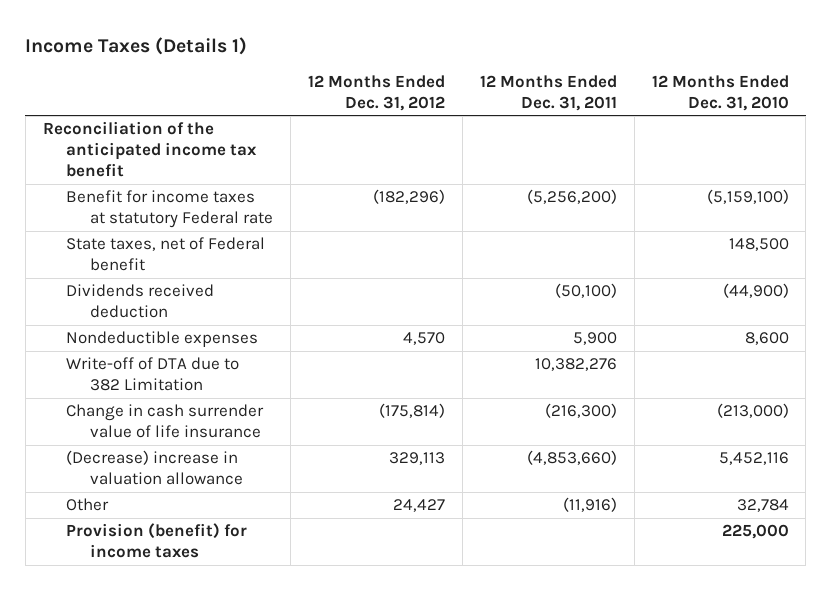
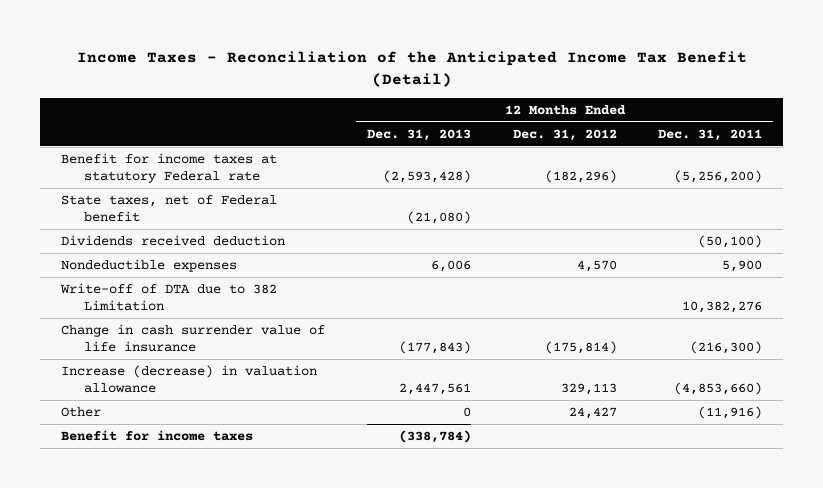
- Income Taxes (Details 1)
+ Income Taxes - Reconciliation of the Anticipated Income Tax Benefit (Detail)
- | 12 Months Ended Dec. 31, 2012 | 12 Months Ended Dec. 31, 2011 | 12 Months Ended Dec. 31, 2010
+ | 12 Months Ended Dec. 31, 2013 | 12 Months Ended Dec. 31, 2012 | 12 Months Ended Dec. 31, 2011
- Reconciliation of the anticipated income tax benefit
- (Decrease) increase in valuation allowance | 329,113 | (4,853,660) | 5,452,116
+ Increase (decrease) in valuation allowance | 2,447,561 | 329,113 | (4,853,660)
- Provision (benefit) for income taxes | | | 225,000
+ Benefit for income taxes | (338,784) | |

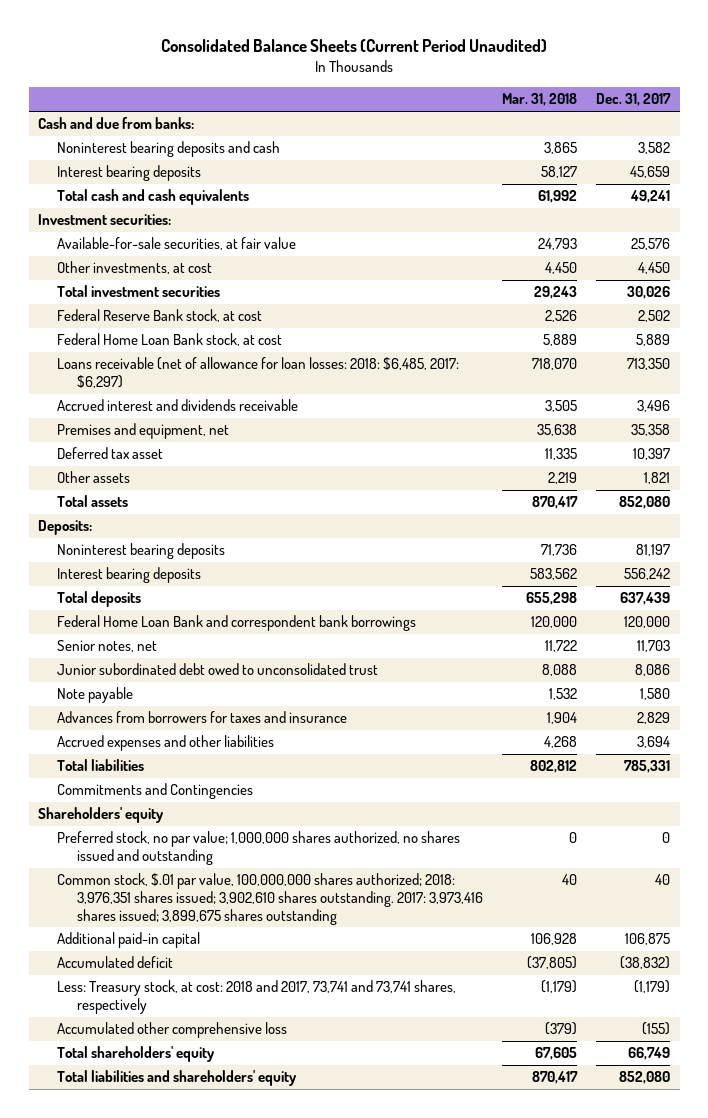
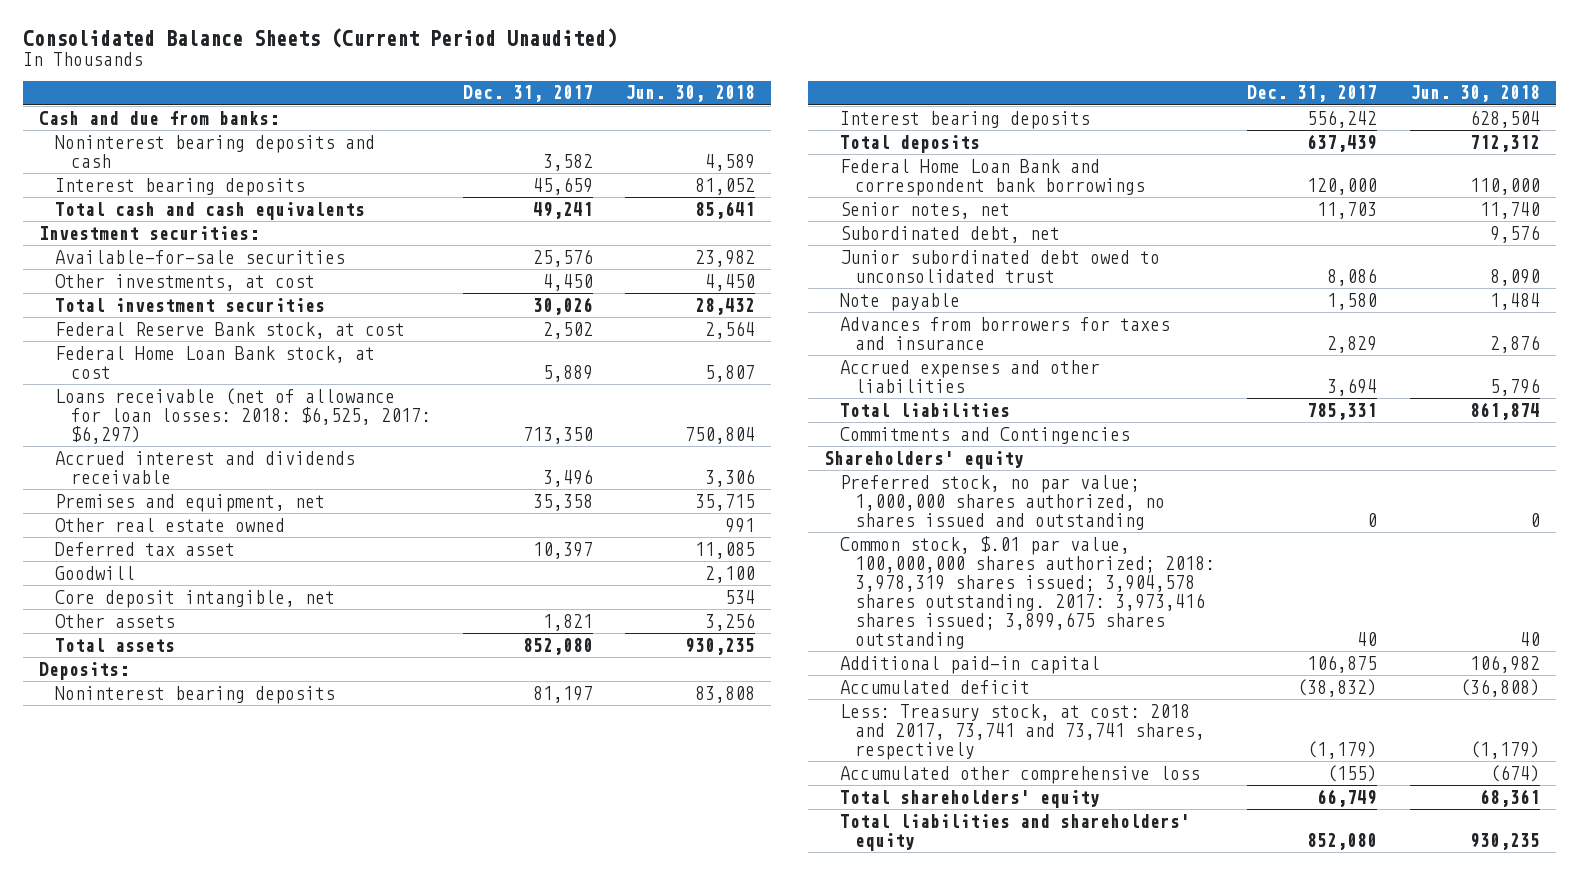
- | Mar. 31, 2018 | Dec. 31, 2017
+ | Dec. 31, 2017 | Jun. 30, 2018
- Available-for-sale securities, at fair value | 24,793 | 25,576
+ Available-for-sale securities | 25,576 | 23,982
- Loans receivable (net of allowance for loan losses: 2018: $6,485, 2017: $6,297) | 718,070 | 713,350
+ Loans receivable (net of allowance for loan losses: 2018: $6,525, 2017: $6,297) | 713,350 | 750,804
+ Other real estate owned | | 991
+ Goodwill | | 2,100
+ Core deposit intangible, net | | 534
+ Subordinated debt, net | | 9,576
- Common stock, $.01 par value, 100,000,000 shares authorized; 2018: 3,976,351 shares issued; 3,902,610 shares outstanding. 2017: 3,973,416 shares issued; 3,899,675 shares outstanding | 40 | 40
+ Common stock, $.01 par value, 100,000,000 shares authorized; 2018: 3,978,319 shares issued; 3,904,578 shares outstanding. 2017: 3,973,416 shares issued; 3,899,675 shares outstanding | 40 | 40

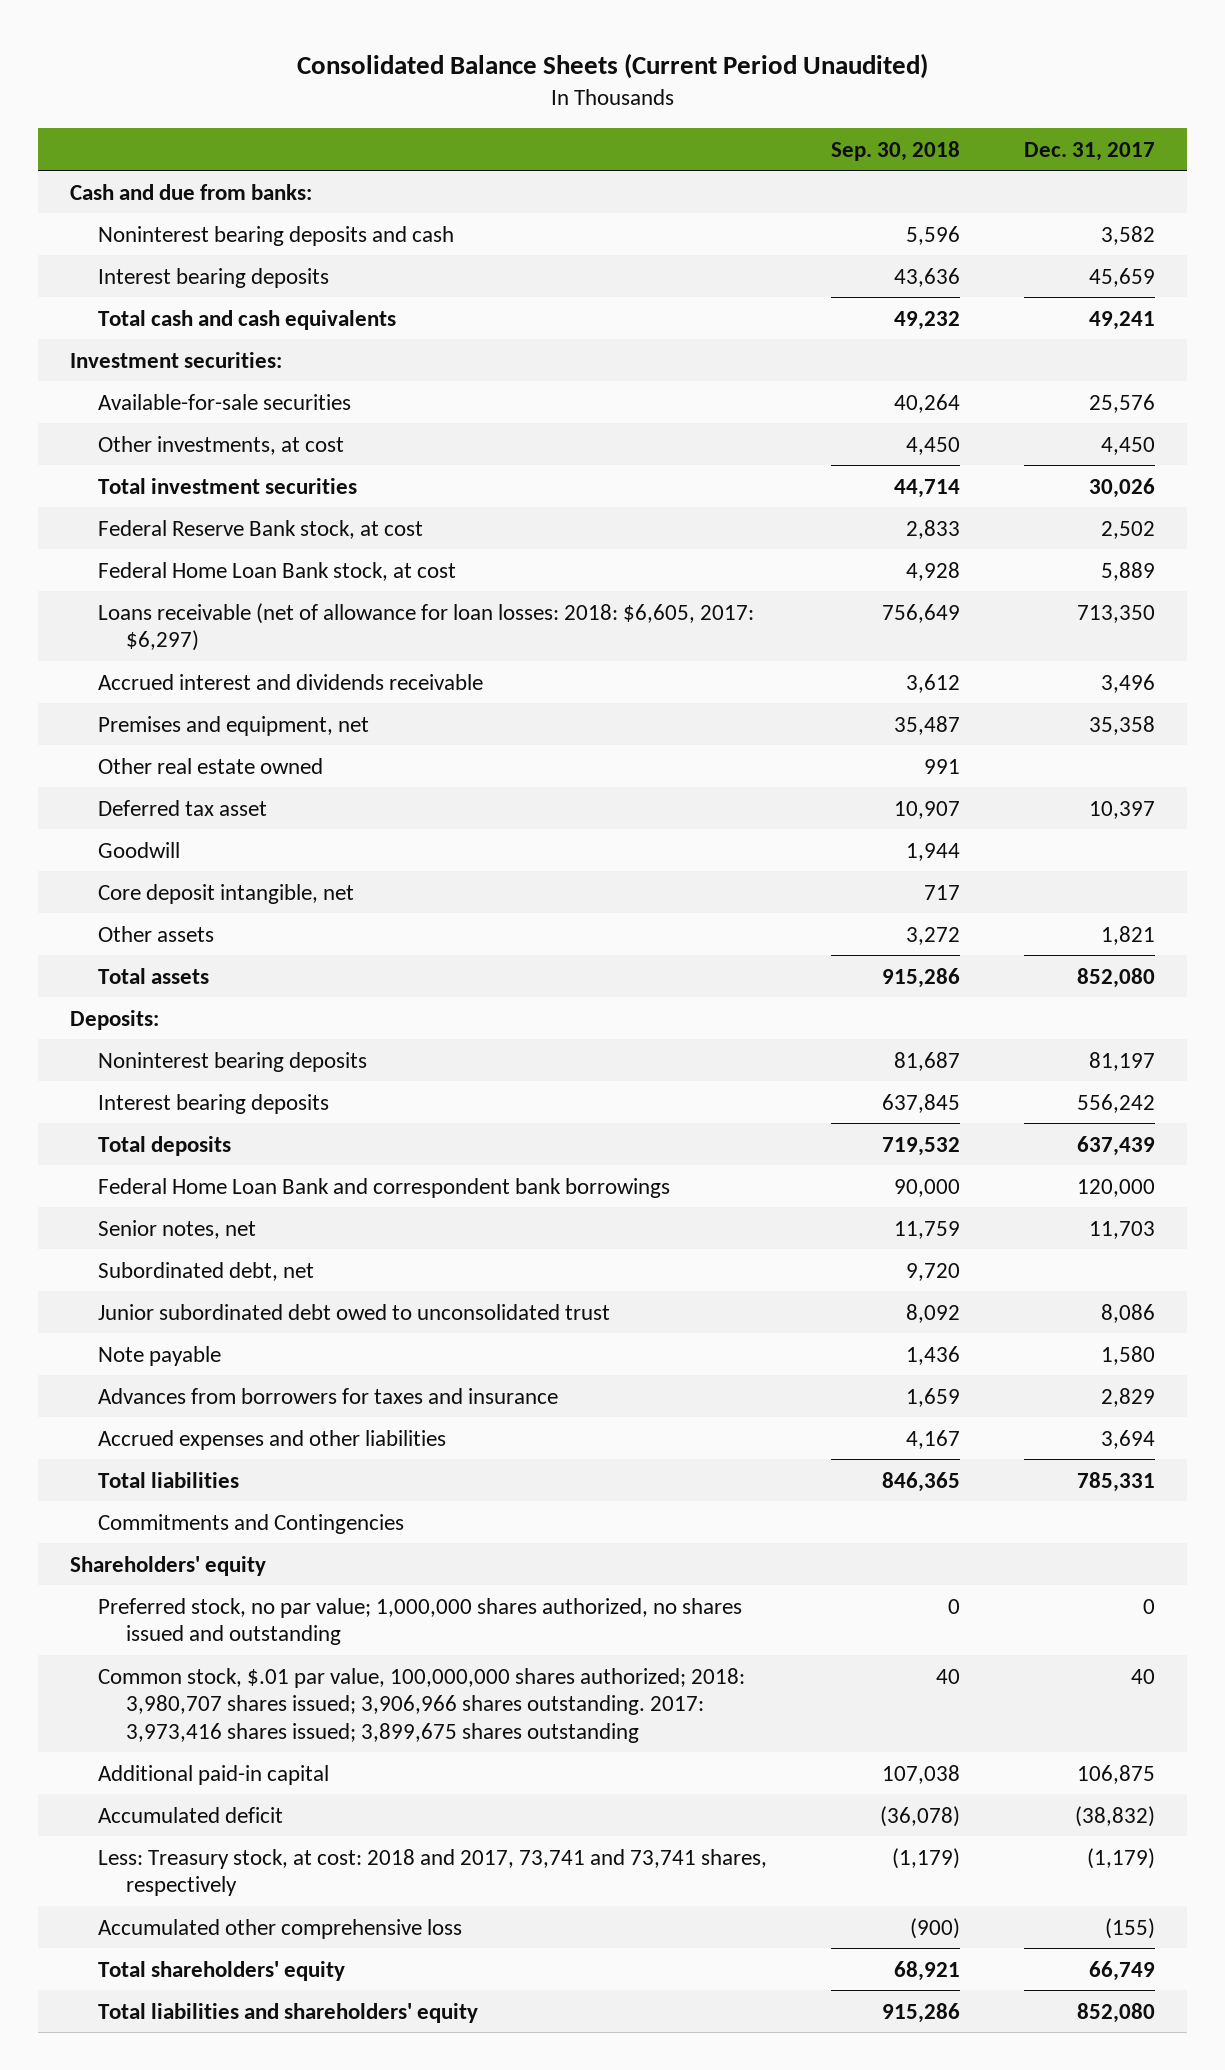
- | Dec. 31, 2017 | Jun. 30, 2018
+ | Sep. 30, 2018 | Dec. 31, 2017
- Loans receivable (net of allowance for loan losses: 2018: $6,525, 2017: $6,297) | 713,350 | 750,804
+ Loans receivable (net of allowance for loan losses: 2018: $6,605, 2017: $6,297) | 756,649 | 713,350
- Common stock, $.01 par value, 100,000,000 shares authorized; 2018: 3,978,319 shares issued; 3,904,578 shares outstanding. 2017: 3,973,416 shares issued; 3,899,675 shares outstanding | 40 | 40
+ Common stock, $.01 par value, 100,000,000 shares authorized; 2018: 3,980,707 shares issued; 3,906,966 shares outstanding. 2017: 3,973,416 shares issued; 3,899,675 shares outstanding | 40 | 40

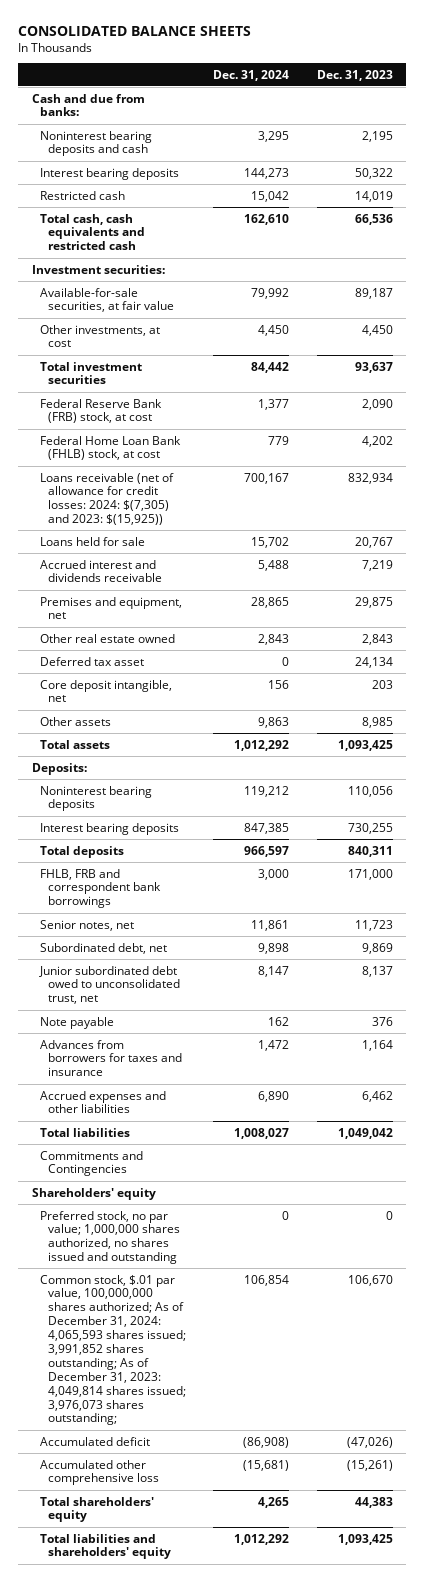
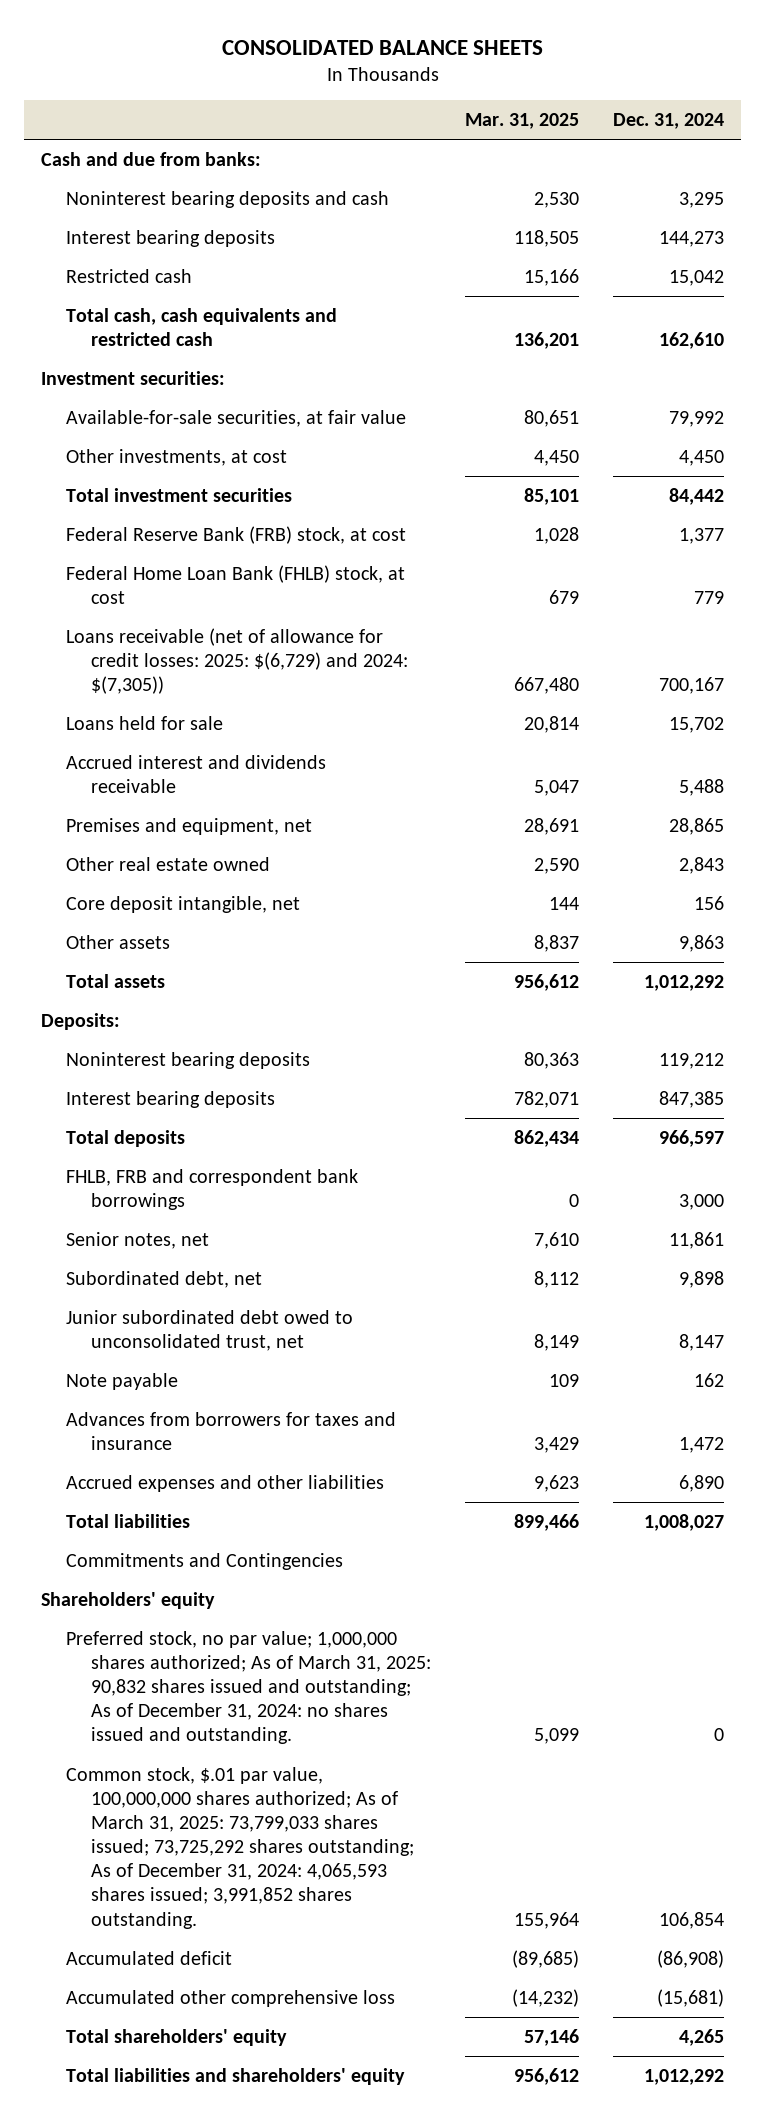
- | Dec. 31, 2024 | Dec. 31, 2023
+ | Mar. 31, 2025 | Dec. 31, 2024
- Loans receivable (net of allowance for credit losses: 2024: $(7,305) and 2023: $(15,925)) | 700,167 | 832,934
+ Loans receivable (net of allowance for credit losses: 2025: $(6,729) and 2024: $(7,305)) | 667,480 | 700,167
- Deferred tax asset | 0 | 24,134
- Preferred stock, no par value; 1,000,000 shares authorized, no shares issued and outstanding | 0 | 0
- Common stock, $.01 par value, 100,000,000 shares authorized; As of December 31, 2024: 4,065,593 shares issued; 3,991,852 shares outstanding; As of December 31, 2023: 4,049,814 shares issued; 3,976,073 shares outstanding; | 106,854 | 106,670
+ Preferred stock, no par value; 1,000,000 shares authorized; As of March 31, 2025: 90,832 shares issued and outstanding; As of December 31, 2024: no shares issued and outstanding. | 5,099 | 0
+ Common stock, $.01 par value, 100,000,000 shares authorized; As of March 31, 2025: 73,799,033 shares issued; 73,725,292 shares outstanding; As of December 31, 2024: 4,065,593 shares issued; 3,991,852 shares outstanding. | 155,964 | 106,854

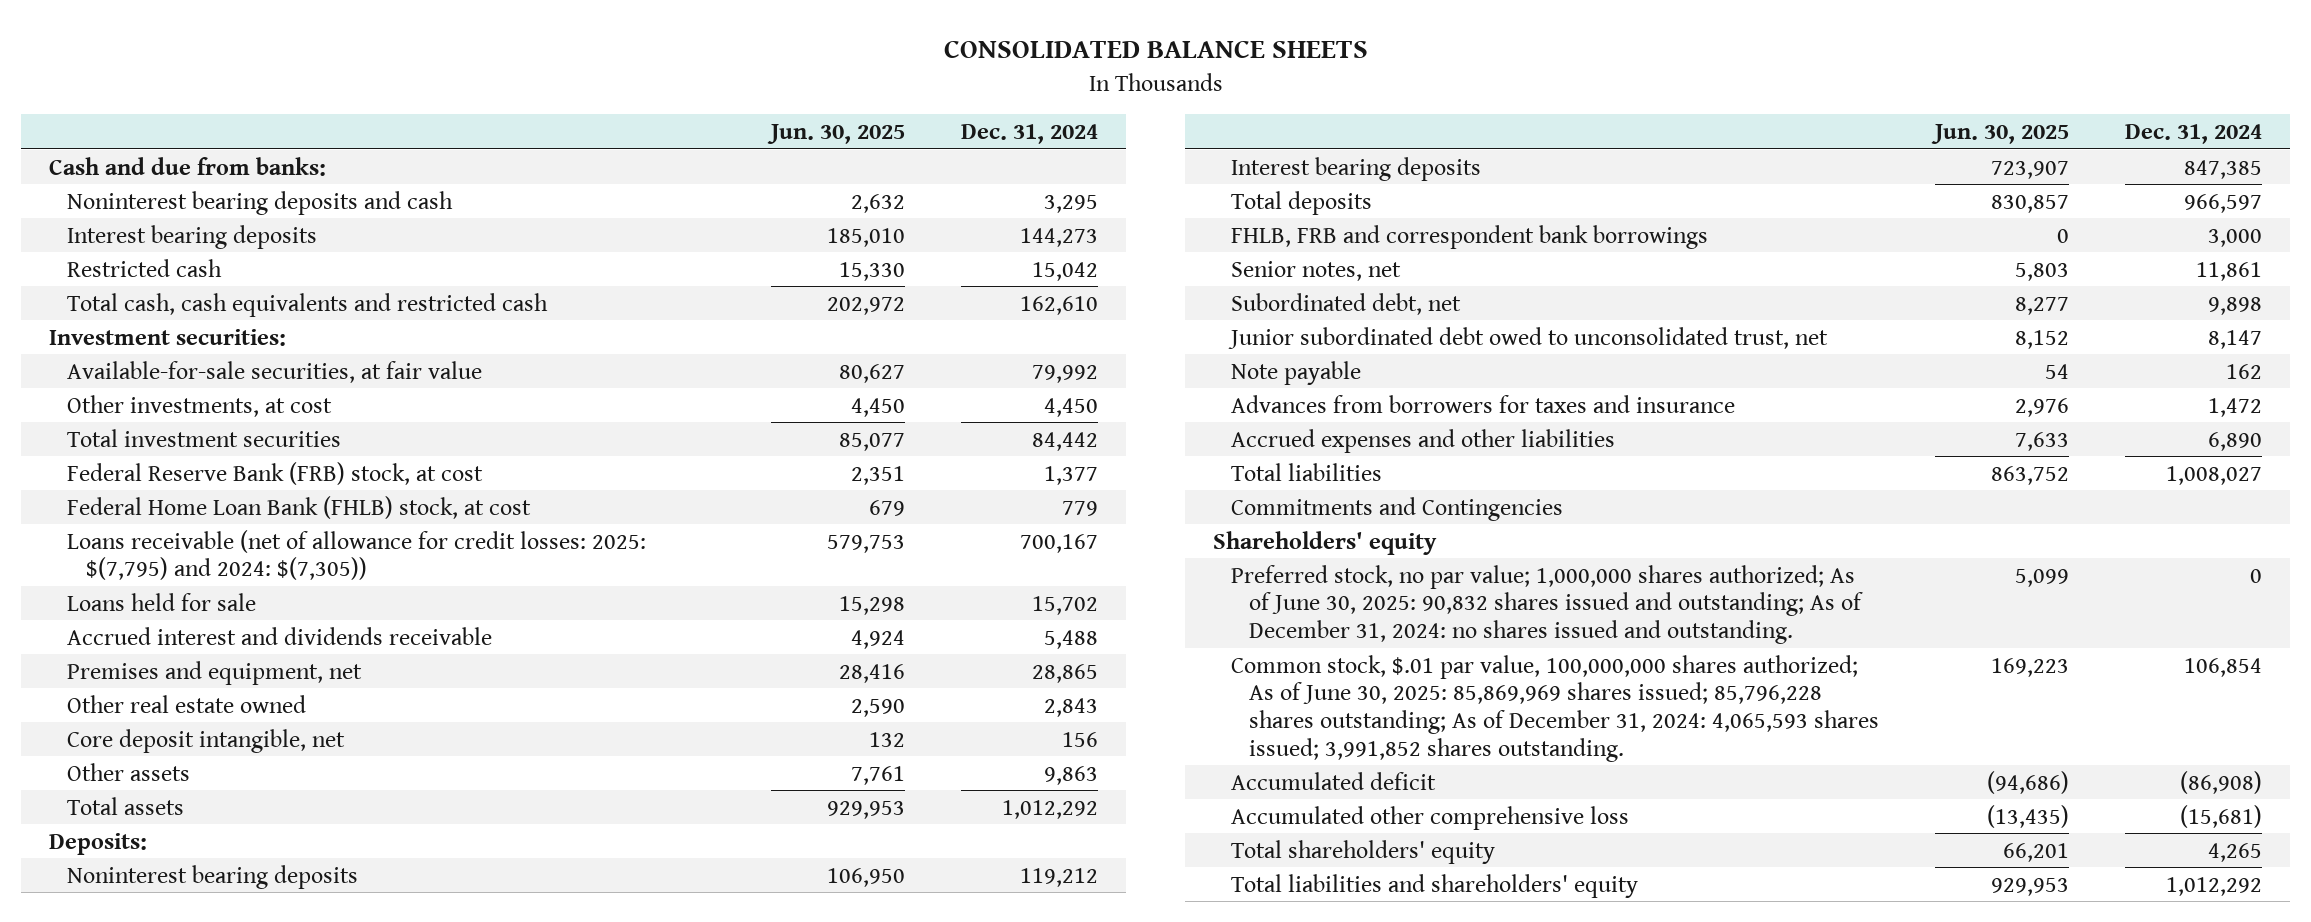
- | Mar. 31, 2025 | Dec. 31, 2024
+ | Jun. 30, 2025 | Dec. 31, 2024
- Loans receivable (net of allowance for credit losses: 2025: $(6,729) and 2024: $(7,305)) | 667,480 | 700,167
+ Loans receivable (net of allowance for credit losses: 2025: $(7,795) and 2024: $(7,305)) | 579,753 | 700,167
- Preferred stock, no par value; 1,000,000 shares authorized; As of March 31, 2025: 90,832 shares issued and outstanding; As of December 31, 2024: no shares issued and outstanding. | 5,099 | 0
- Common stock, $.01 par value, 100,000,000 shares authorized; As of March 31, 2025: 73,799,033 shares issued; 73,725,292 shares outstanding; As of December 31, 2024: 4,065,593 shares issued; 3,991,852 shares outstanding. | 155,964 | 106,854
+ Preferred stock, no par value; 1,000,000 shares authorized; As of June 30, 2025: 90,832 shares issued and outstanding; As of December 31, 2024: no shares issued and outstanding. | 5,099 | 0
+ Common stock, $.01 par value, 100,000,000 shares authorized; As of June 30, 2025: 85,869,969 shares issued; 85,796,228 shares outstanding; As of December 31, 2024: 4,065,593 shares issued; 3,991,852 shares outstanding. | 169,223 | 106,854

